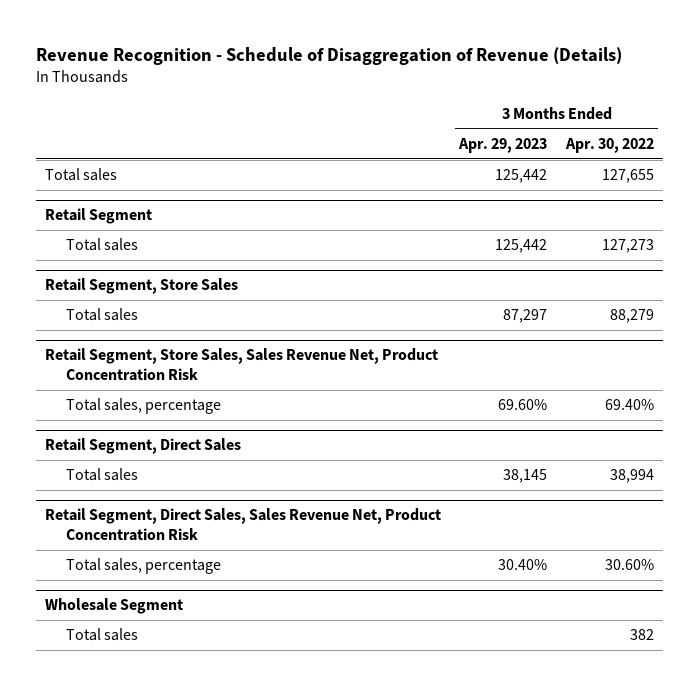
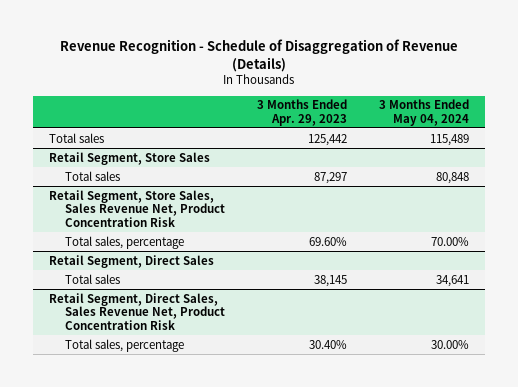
- | 3 Months Ended Apr. 29, 2023 | 3 Months Ended Apr. 30, 2022
+ | 3 Months Ended Apr. 29, 2023 | 3 Months Ended May 04, 2024
- Retail Segment
- Total sales | 125,442 | 127,273
- Wholesale Segment
- Total sales | | 382

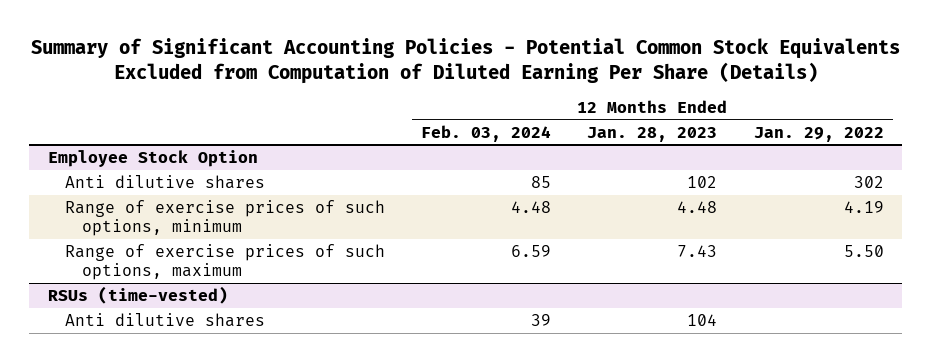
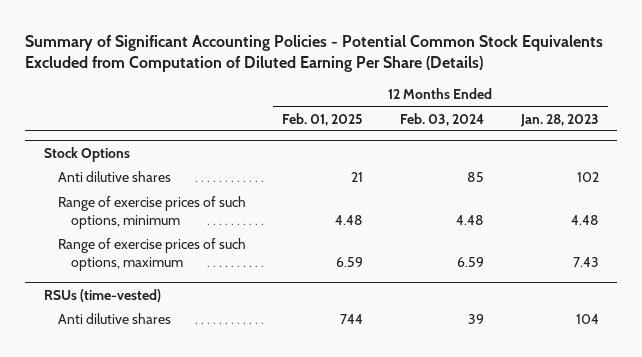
- | 12 Months Ended Feb. 03, 2024 | 12 Months Ended Jan. 28, 2023 | 12 Months Ended Jan. 29, 2022
+ | 12 Months Ended Feb. 01, 2025 | 12 Months Ended Feb. 03, 2024 | 12 Months Ended Jan. 28, 2023
- Employee Stock Option
+ Stock Options

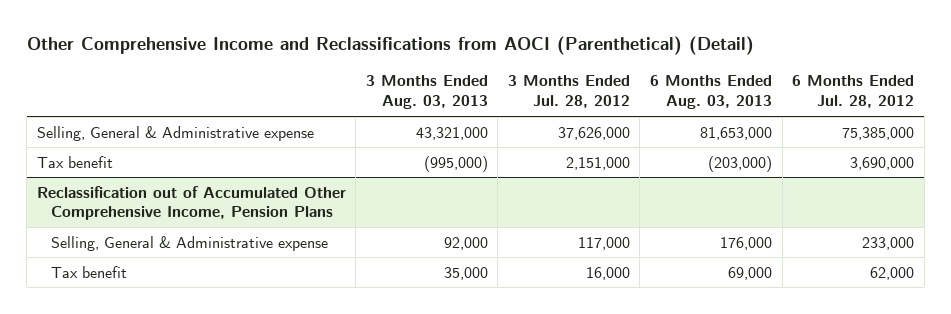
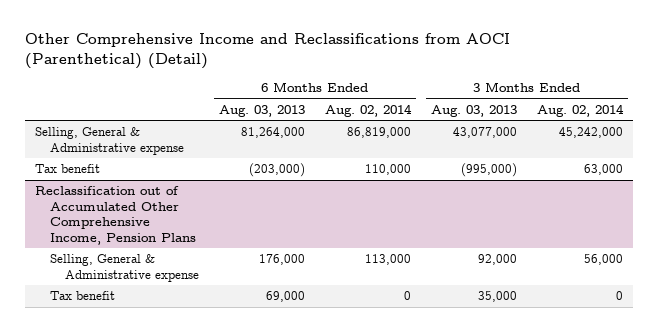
- | 3 Months Ended Aug. 03, 2013 | 3 Months Ended Jul. 28, 2012 | 6 Months Ended Aug. 03, 2013 | 6 Months Ended Jul. 28, 2012
+ | 6 Months Ended Aug. 03, 2013 | 6 Months Ended Aug. 02, 2014 | 3 Months Ended Aug. 03, 2013 | 3 Months Ended Aug. 02, 2014
- Selling, General & Administrative expense | 43,321,000 | 37,626,000 | 81,653,000 | 75,385,000
+ Selling, General & Administrative expense | 81,264,000 | 86,819,000 | 43,077,000 | 45,242,000

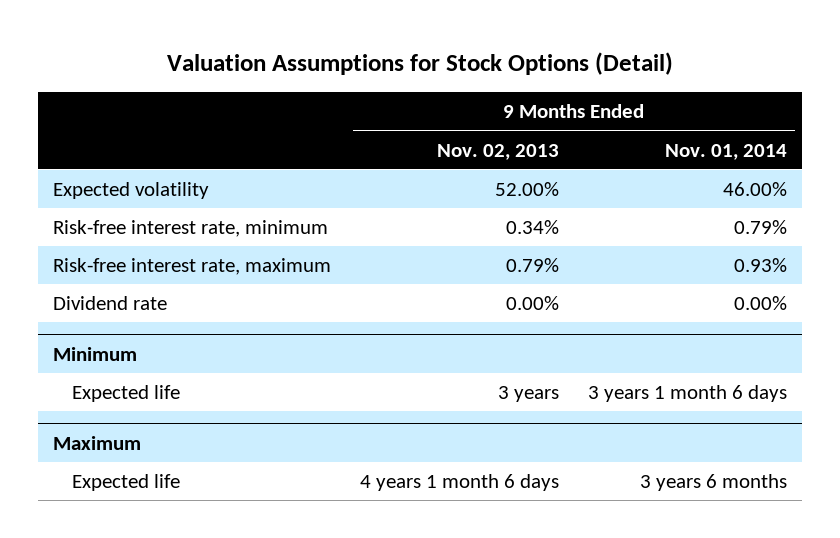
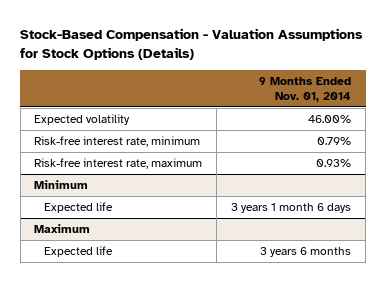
- Valuation Assumptions for Stock Options (Detail)
+ Stock-Based Compensation - Valuation Assumptions for Stock Options (Details)
- | 9 Months Ended Nov. 02, 2013 | 9 Months Ended Nov. 01, 2014
+ | 9 Months Ended Nov. 01, 2014
- Dividend rate | 0.00% | 0.00%

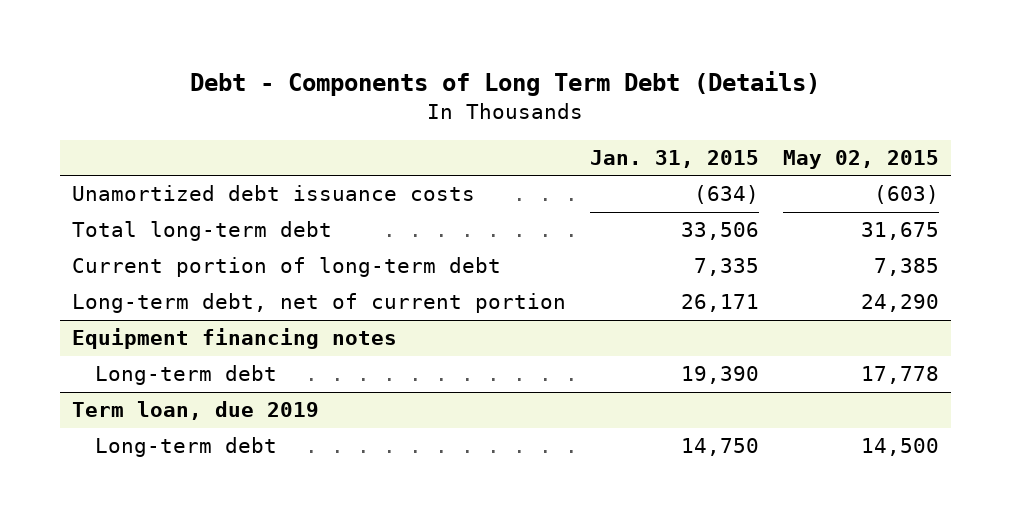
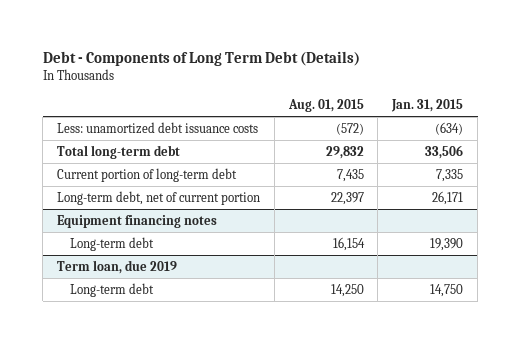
- | Jan. 31, 2015 | May 02, 2015
+ | Aug. 01, 2015 | Jan. 31, 2015
- Unamortized debt issuance costs | (634) | (603)
+ Less: unamortized debt issuance costs | (572) | (634)

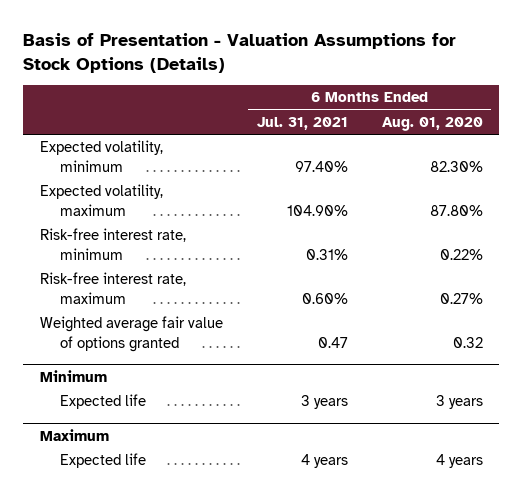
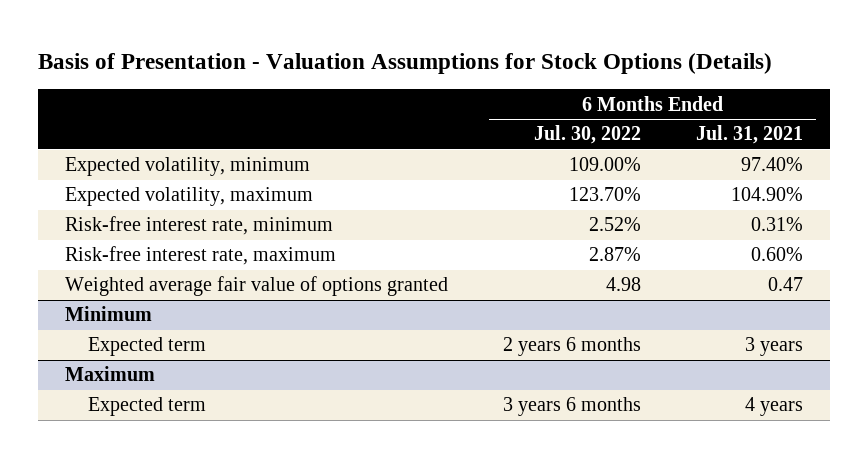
- | 6 Months Ended Jul. 31, 2021 | 6 Months Ended Aug. 01, 2020
+ | 6 Months Ended Jul. 30, 2022 | 6 Months Ended Jul. 31, 2021
@ Minimum
- Expected life | 3 years | 3 years
+ Expected term | 2 years 6 months | 3 years
@ Maximum
- Expected life | 4 years | 4 years
+ Expected term | 3 years 6 months | 4 years

